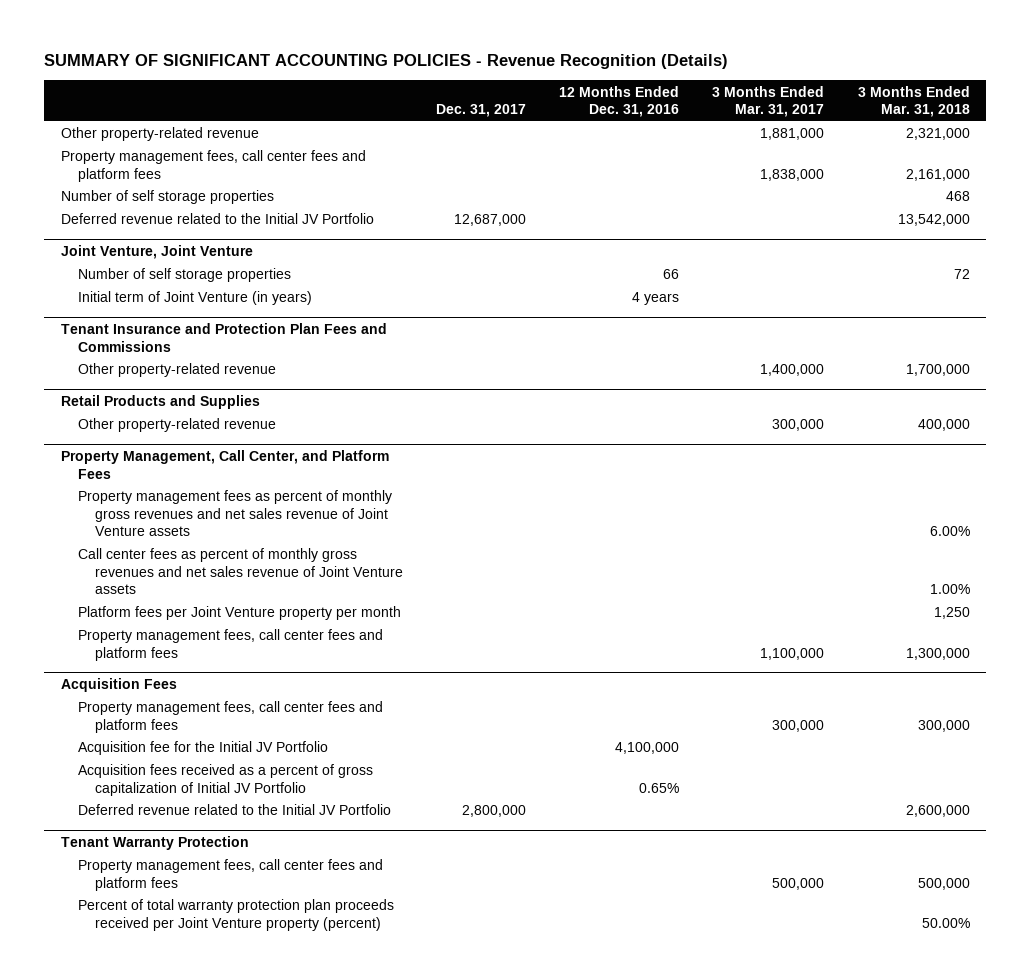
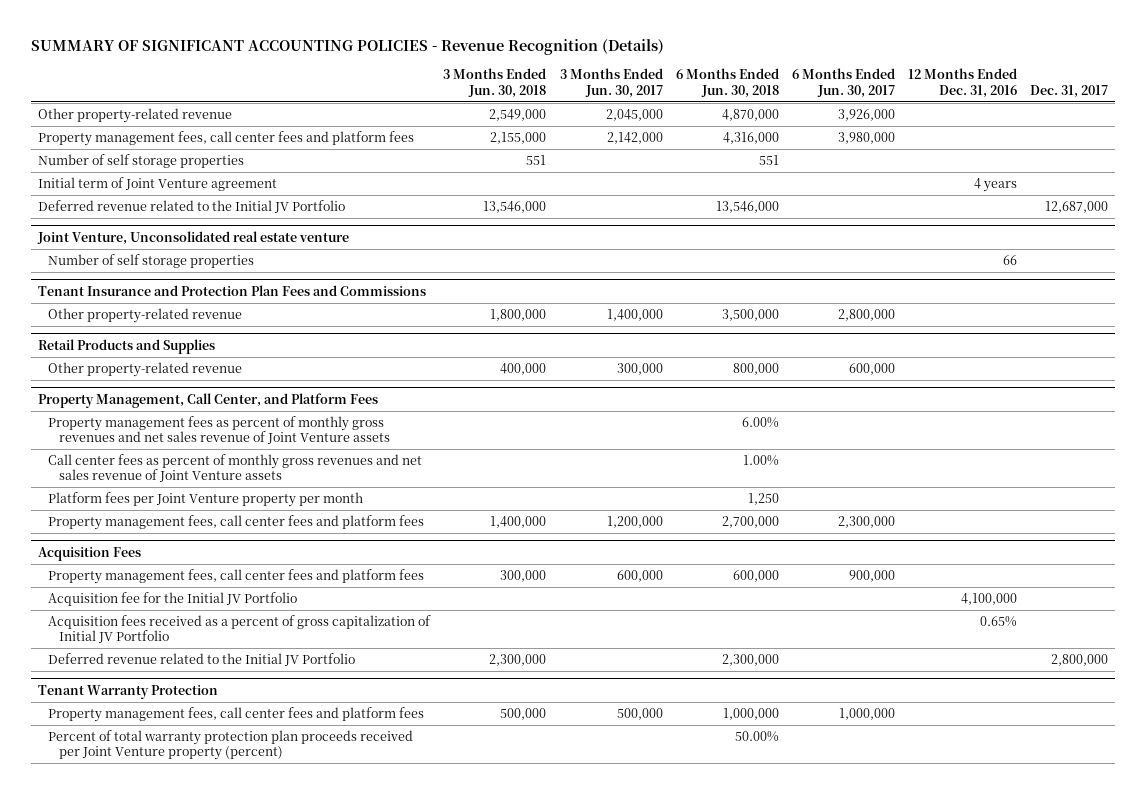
- | Dec. 31, 2017 | 12 Months Ended Dec. 31, 2016 | 3 Months Ended Mar. 31, 2017 | 3 Months Ended Mar. 31, 2018
+ | 3 Months Ended Jun. 30, 2018 | 3 Months Ended Jun. 30, 2017 | 6 Months Ended Jun. 30, 2018 | 6 Months Ended Jun. 30, 2017 | 12 Months Ended Dec. 31, 2016 | Dec. 31, 2017
+ Initial term of Joint Venture agreement | | | | | 4 years |
- Joint Venture, Joint Venture
+ Joint Venture, Unconsolidated real estate venture
- Initial term of Joint Venture (in years) | | 4 years | |

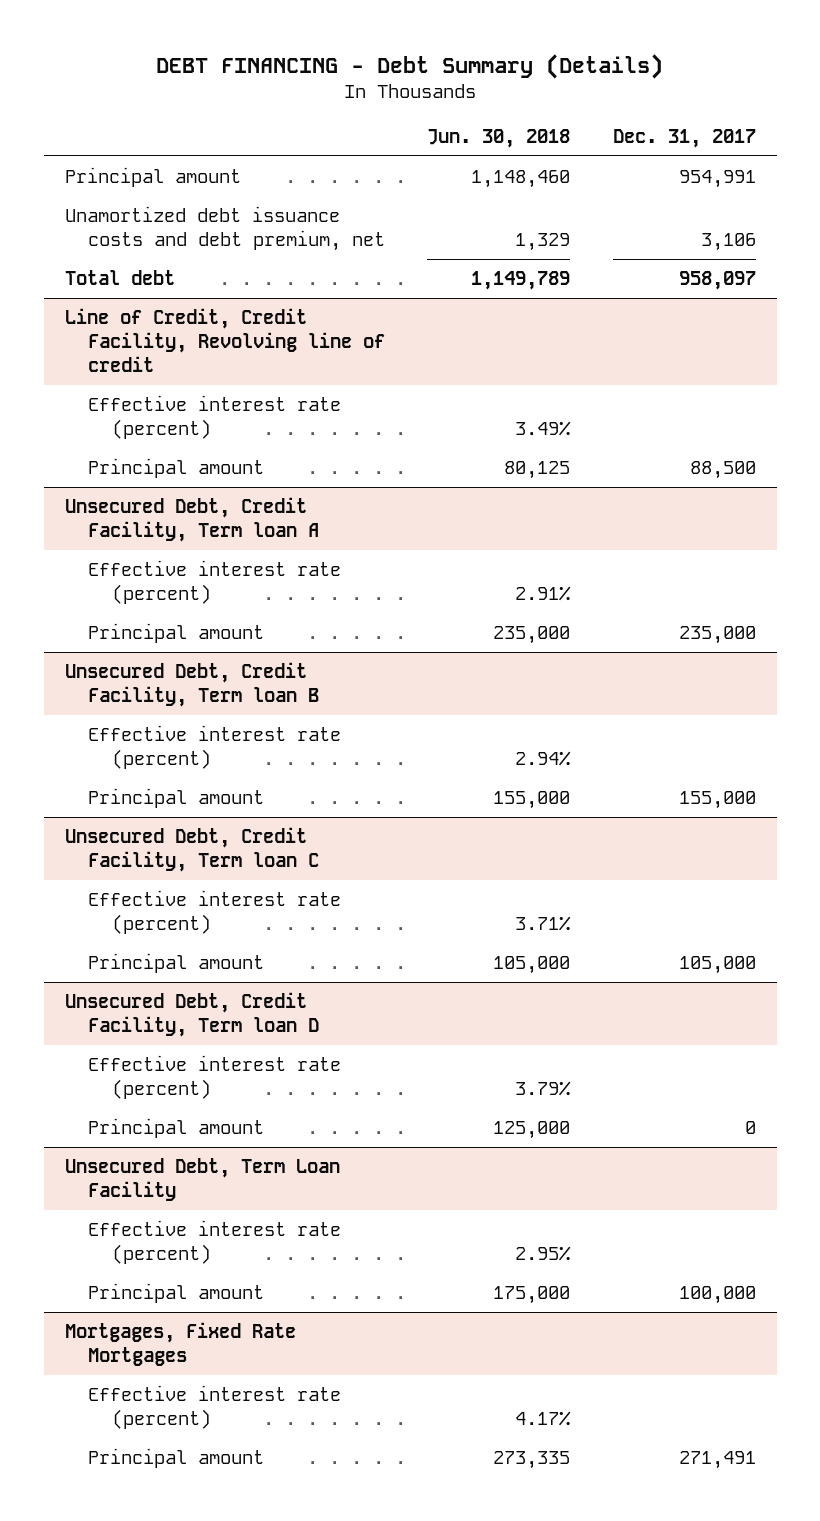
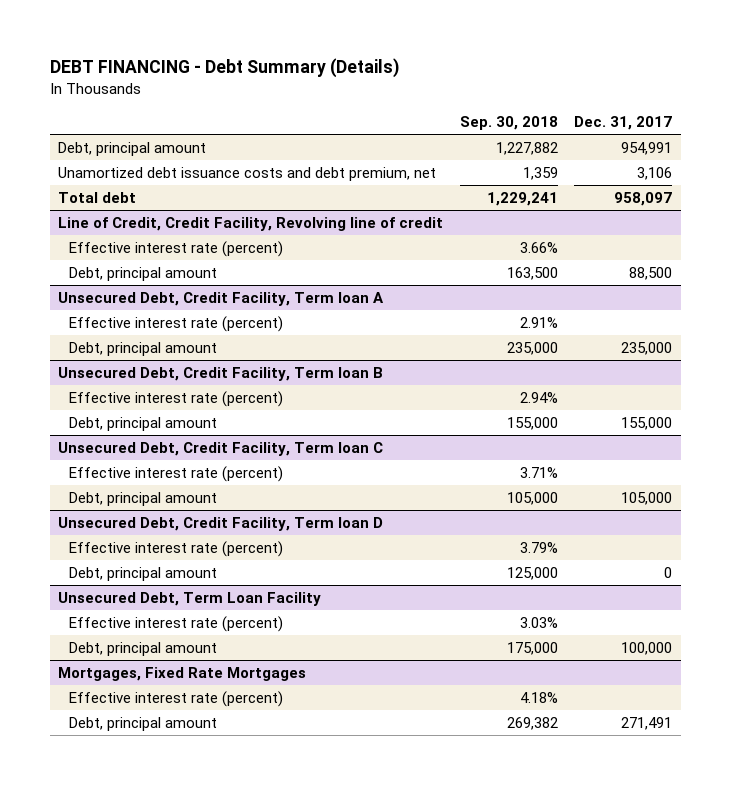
- | Jun. 30, 2018 | Dec. 31, 2017
+ | Sep. 30, 2018 | Dec. 31, 2017
- Principal amount | 1,148,460 | 954,991
+ Debt, principal amount | 1,227,882 | 954,991
@ Line of Credit, Credit Facility, Revolving line of credit
- Principal amount | 80,125 | 88,500
+ Debt, principal amount | 163,500 | 88,500
@ Unsecured Debt, Credit Facility, Term loan A
- Principal amount | 235,000 | 235,000
+ Debt, principal amount | 235,000 | 235,000
@ Unsecured Debt, Credit Facility, Term loan B
- Principal amount | 155,000 | 155,000
+ Debt, principal amount | 155,000 | 155,000
@ Unsecured Debt, Credit Facility, Term loan C
- Principal amount | 105,000 | 105,000
+ Debt, principal amount | 105,000 | 105,000
@ Unsecured Debt, Credit Facility, Term loan D
- Principal amount | 125,000 | 0
+ Debt, principal amount | 125,000 | 0
@ Unsecured Debt, Term Loan Facility
- Principal amount | 175,000 | 100,000
+ Debt, principal amount | 175,000 | 100,000
@ Mortgages, Fixed Rate Mortgages
- Principal amount | 273,335 | 271,491
+ Debt, principal amount | 269,382 | 271,491

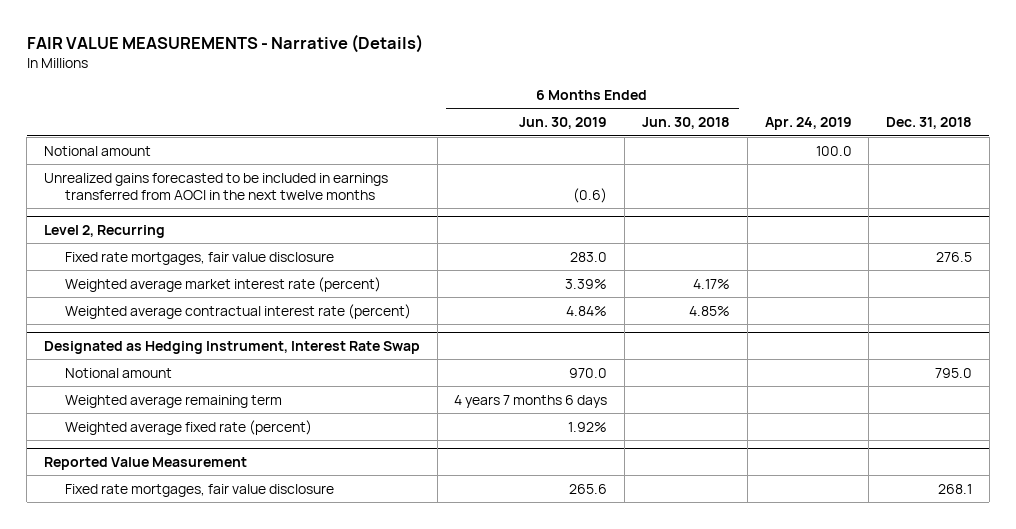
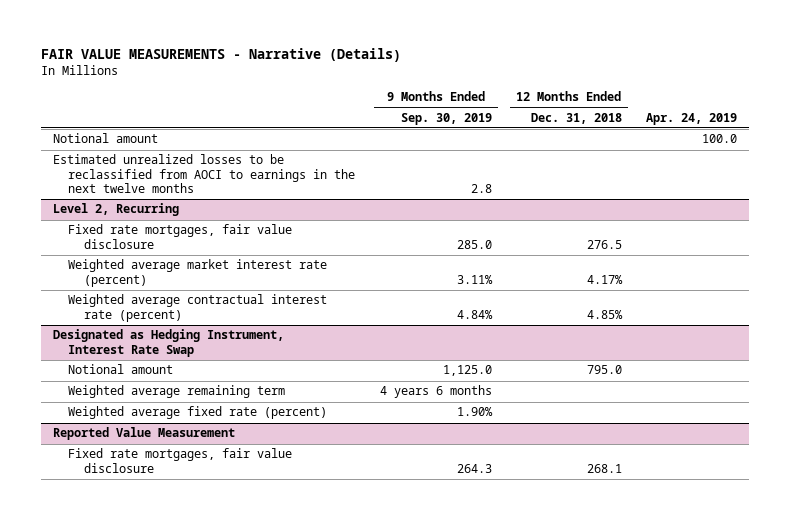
- | 6 Months Ended Jun. 30, 2019 | 6 Months Ended Jun. 30, 2018 | Apr. 24, 2019 | Dec. 31, 2018
+ | 9 Months Ended Sep. 30, 2019 | 12 Months Ended Dec. 31, 2018 | Apr. 24, 2019
- Unrealized gains forecasted to be included in earnings transferred from AOCI in the next twelve months | (0.6) | | |
+ Estimated unrealized losses to be reclassified from AOCI to earnings in the next twelve months | 2.8 | |

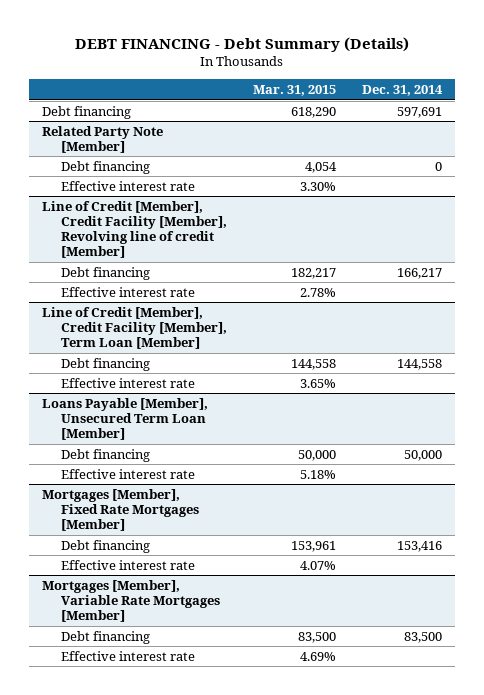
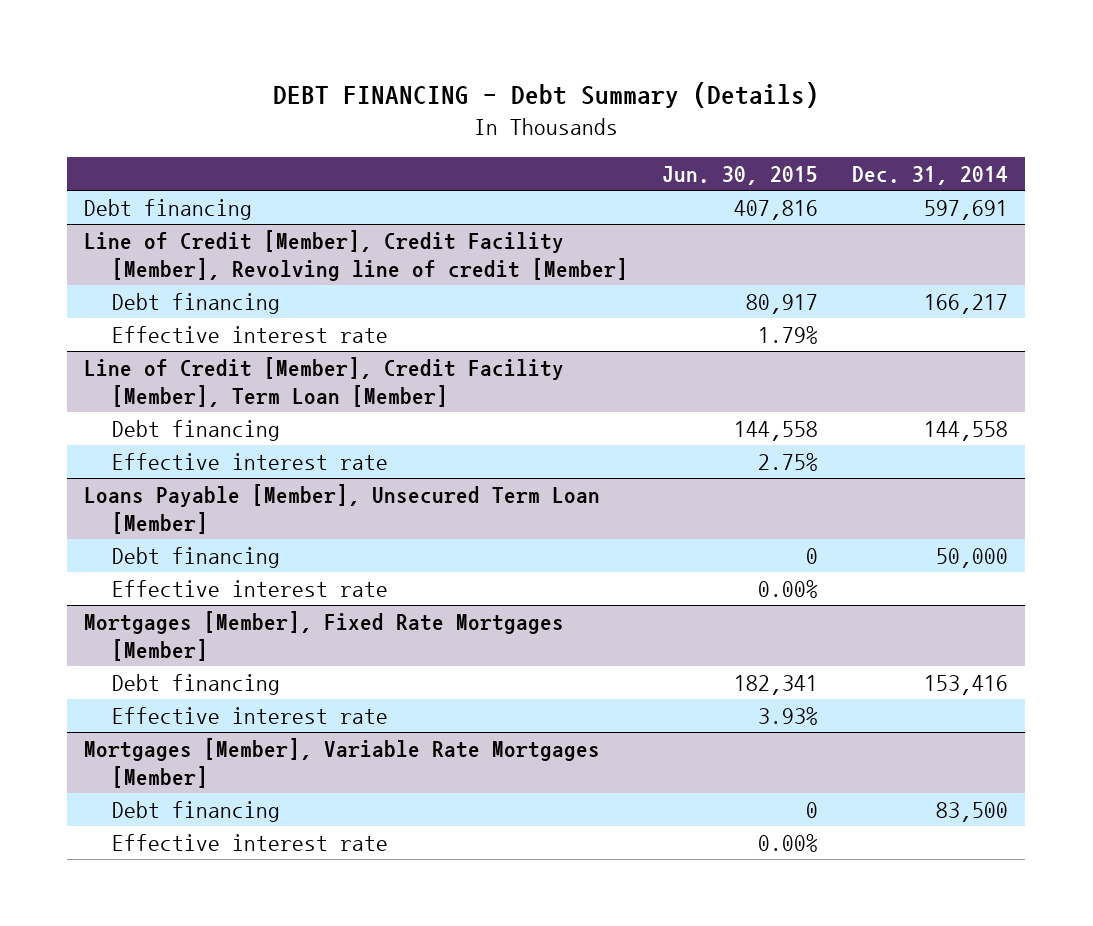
- | Mar. 31, 2015 | Dec. 31, 2014
+ | Jun. 30, 2015 | Dec. 31, 2014
- Related Party Note [Member]
- Debt financing | 4,054 | 0
- Effective interest rate | 3.30% |

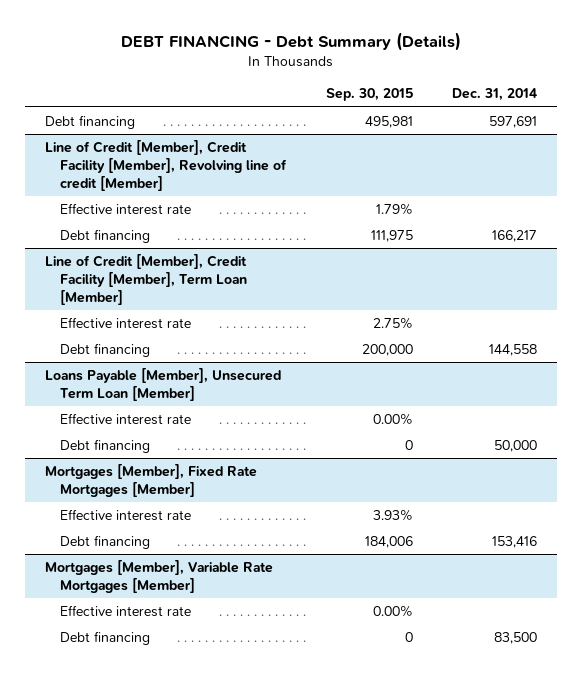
- | Jun. 30, 2015 | Dec. 31, 2014
+ | Sep. 30, 2015 | Dec. 31, 2014
@ Line of Credit [Member], Credit Facility [Member], Revolving line of credit [Member]
moved down: Debt financing | 111,975 | 166,217
@ Line of Credit [Member], Credit Facility [Member], Term Loan [Member]
moved down: Debt financing | 200,000 | 144,558
@ Loans Payable [Member], Unsecured Term Loan [Member]
moved down: Debt financing | 0 | 50,000
@ Mortgages [Member], Fixed Rate Mortgages [Member]
moved down: Debt financing | 184,006 | 153,416
@ Mortgages [Member], Variable Rate Mortgages [Member]
moved down: Debt financing | 0 | 83,500

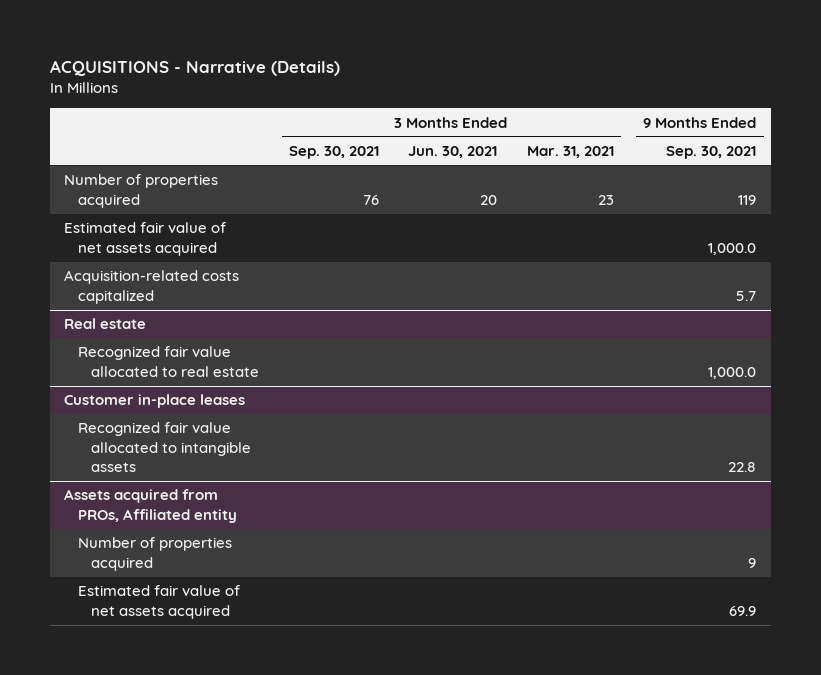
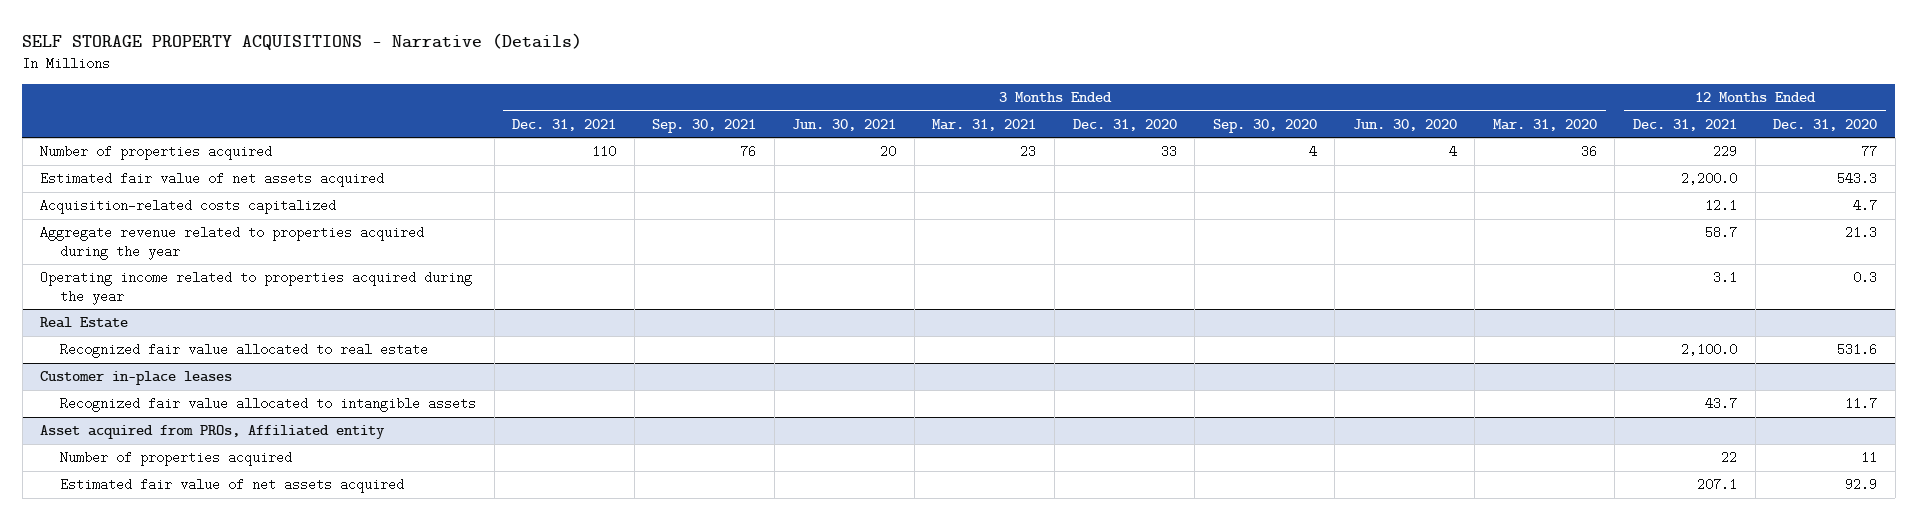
- ACQUISITIONS - Narrative (Details)
+ SELF STORAGE PROPERTY ACQUISITIONS - Narrative (Details)
- | 3 Months Ended Sep. 30, 2021 | 3 Months Ended Jun. 30, 2021 | 3 Months Ended Mar. 31, 2021 | 9 Months Ended Sep. 30, 2021
+ | 3 Months Ended Dec. 31, 2021 | 3 Months Ended Sep. 30, 2021 | 3 Months Ended Jun. 30, 2021 | 3 Months Ended Mar. 31, 2021 | 3 Months Ended Dec. 31, 2020 | 3 Months Ended Sep. 30, 2020 | 3 Months Ended Jun. 30, 2020 | 3 Months Ended Mar. 31, 2020 | 12 Months Ended Dec. 31, 2021 | 12 Months Ended Dec. 31, 2020
- Real estate
+ Aggregate revenue related to properties acquired during the year | | | | | | | | | 58.7 | 21.3
+ Operating income related to properties acquired during the year | | | | | | | | | 3.1 | 0.3
+ Real Estate
- Assets acquired from PROs, Affiliated entity
+ Asset acquired from PROs, Affiliated entity

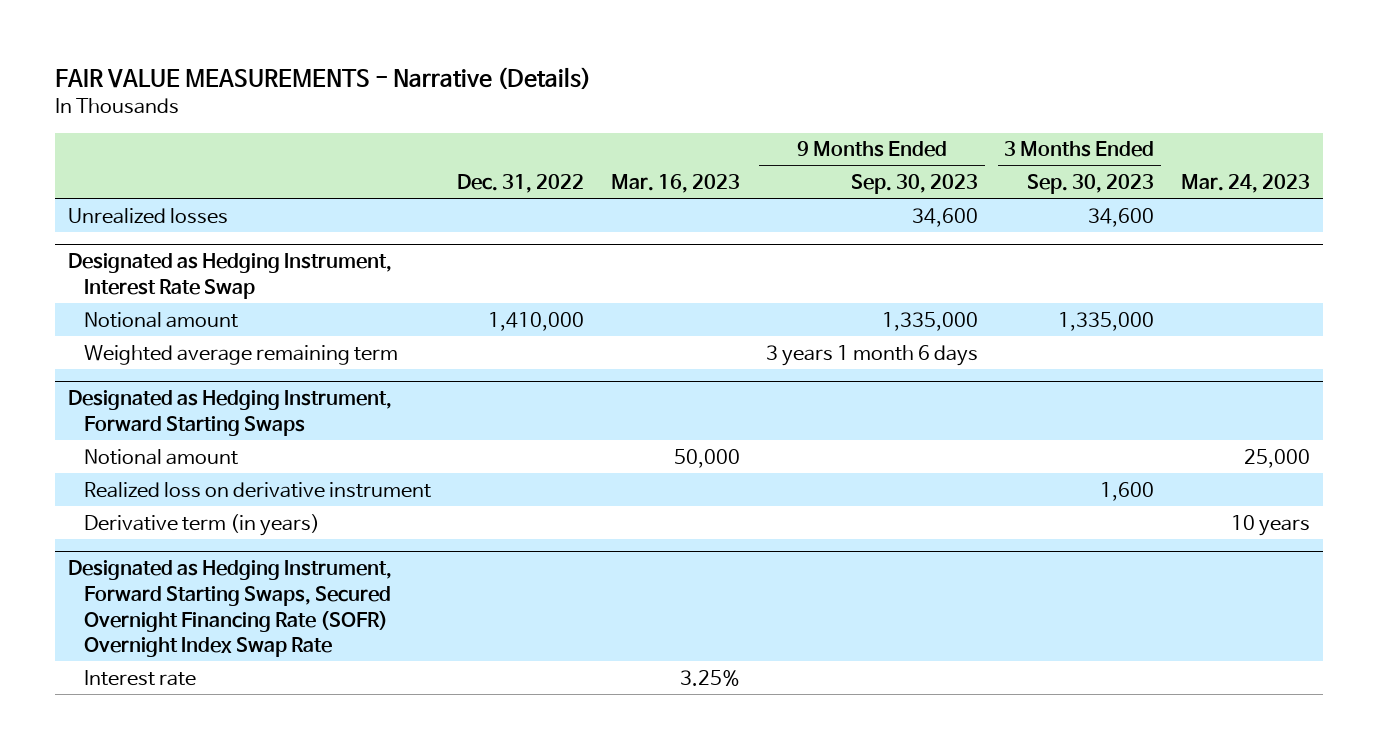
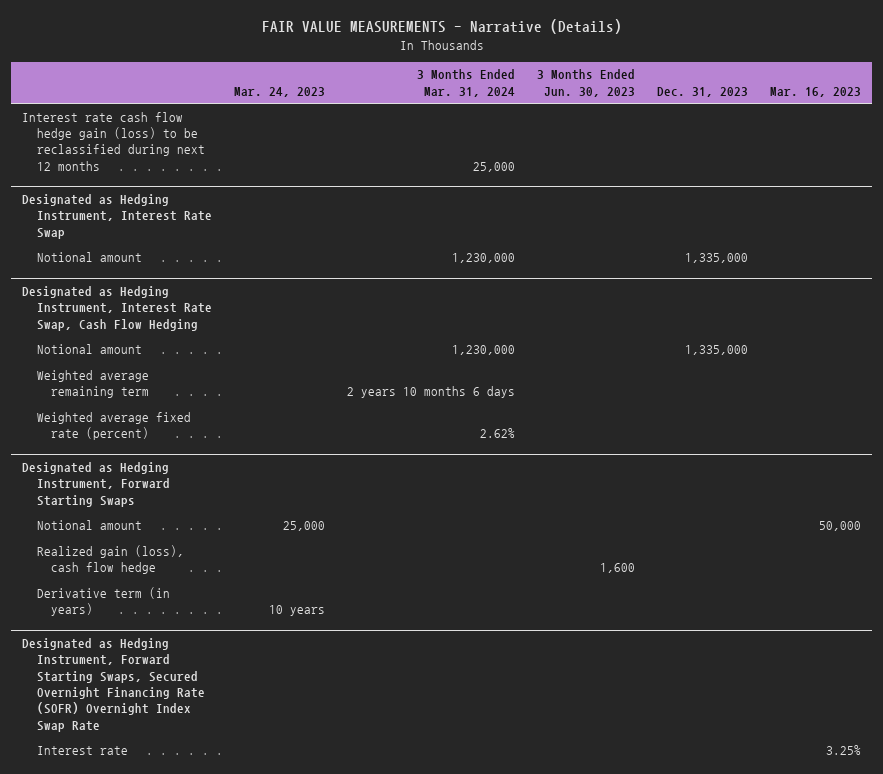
- | Dec. 31, 2022 | Mar. 16, 2023 | 9 Months Ended Sep. 30, 2023 | 3 Months Ended Sep. 30, 2023 | Mar. 24, 2023
+ | Mar. 24, 2023 | 3 Months Ended Mar. 31, 2024 | 3 Months Ended Jun. 30, 2023 | Dec. 31, 2023 | Mar. 16, 2023
- Unrealized losses | | | 34,600 | 34,600 |
+ Interest rate cash flow hedge gain (loss) to be reclassified during next 12 months | | 25,000 | | |
@ Designated as Hedging Instrument, Interest Rate Swap
- Weighted average remaining term | | | 3 years 1 month 6 days | |
+ Designated as Hedging Instrument, Interest Rate Swap, Cash Flow Hedging
+ Notional amount | | 1,230,000 | | 1,335,000 |
+ Weighted average remaining term | | 2 years 10 months 6 days | | |
+ Weighted average fixed rate (percent) | | 2.62% | | |
@ Designated as Hedging Instrument, Forward Starting Swaps
- Realized loss on derivative instrument | | | | 1,600 |
+ Realized gain (loss), cash flow hedge | | | 1,600 | |

